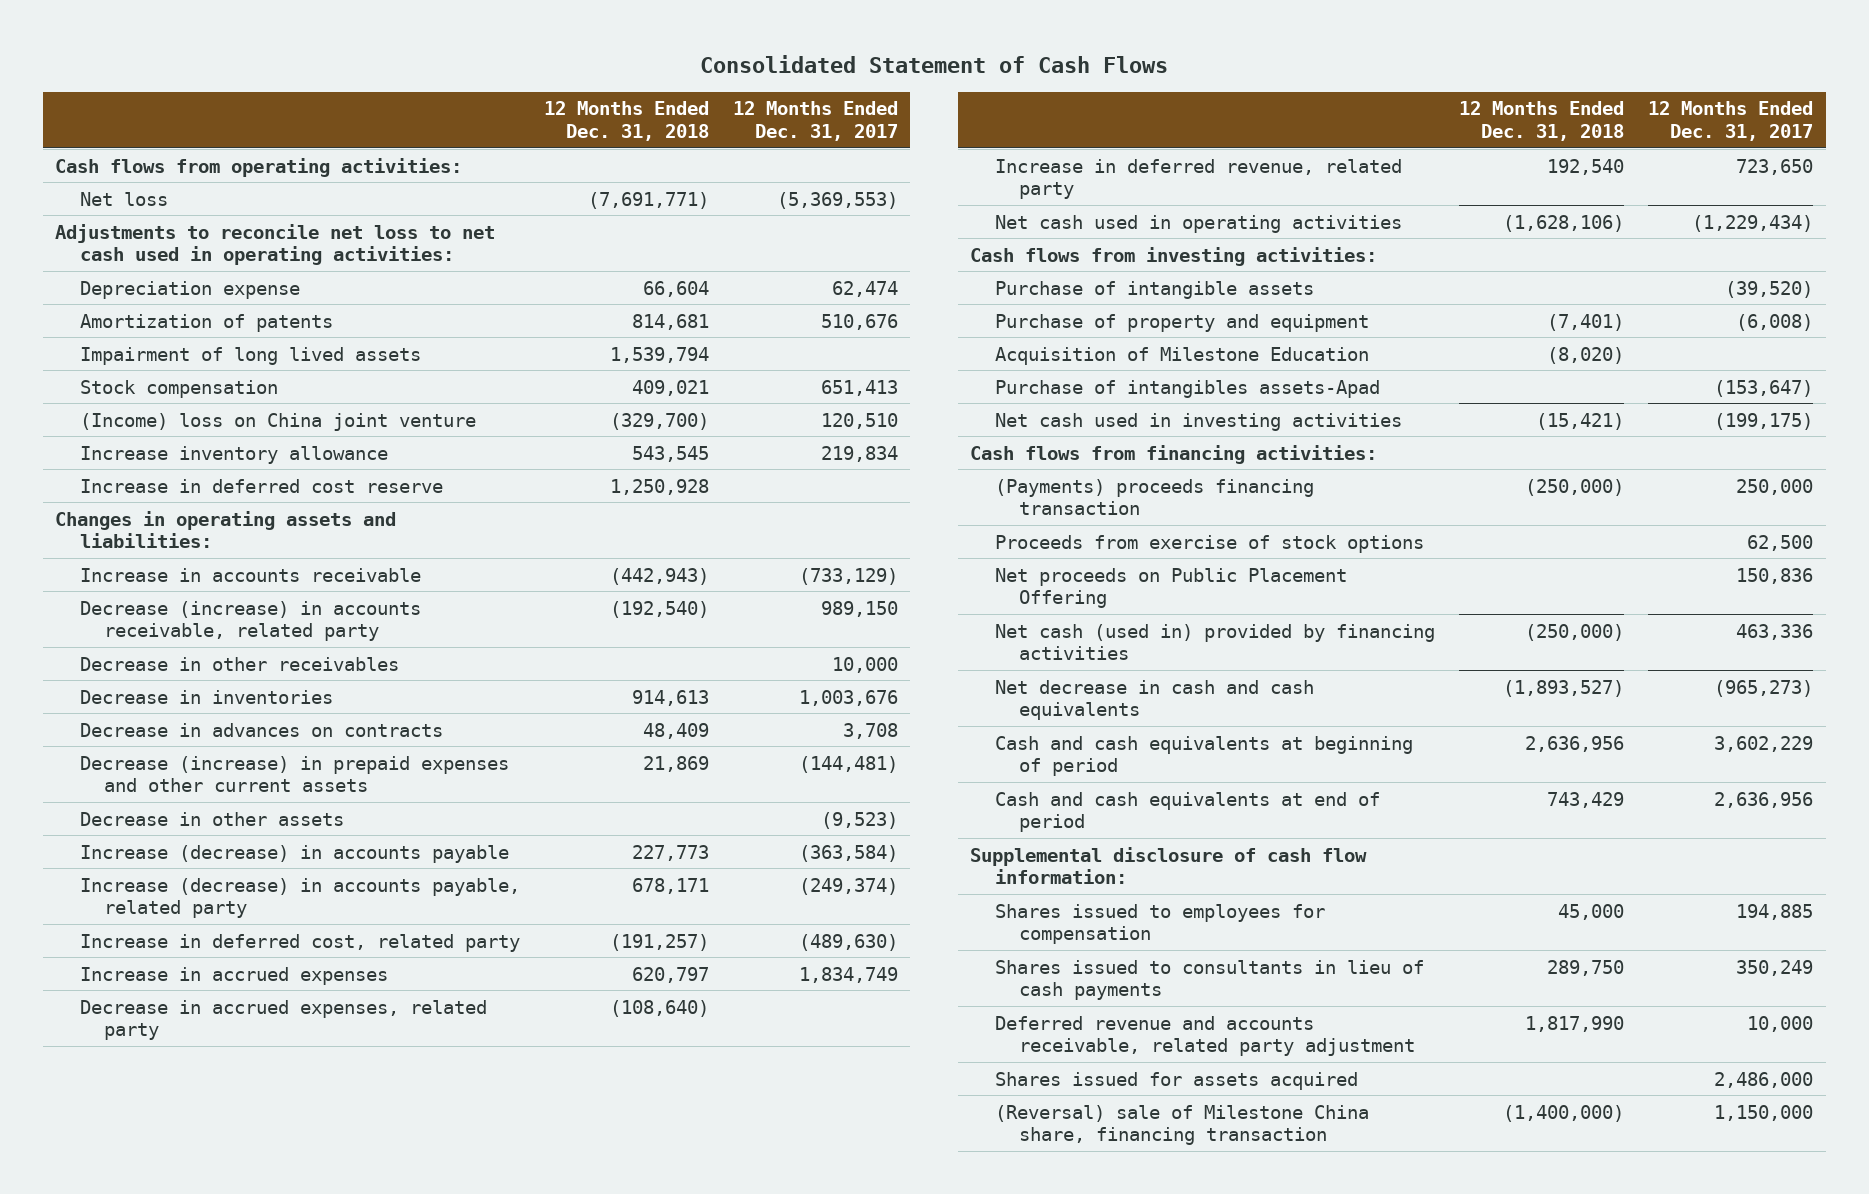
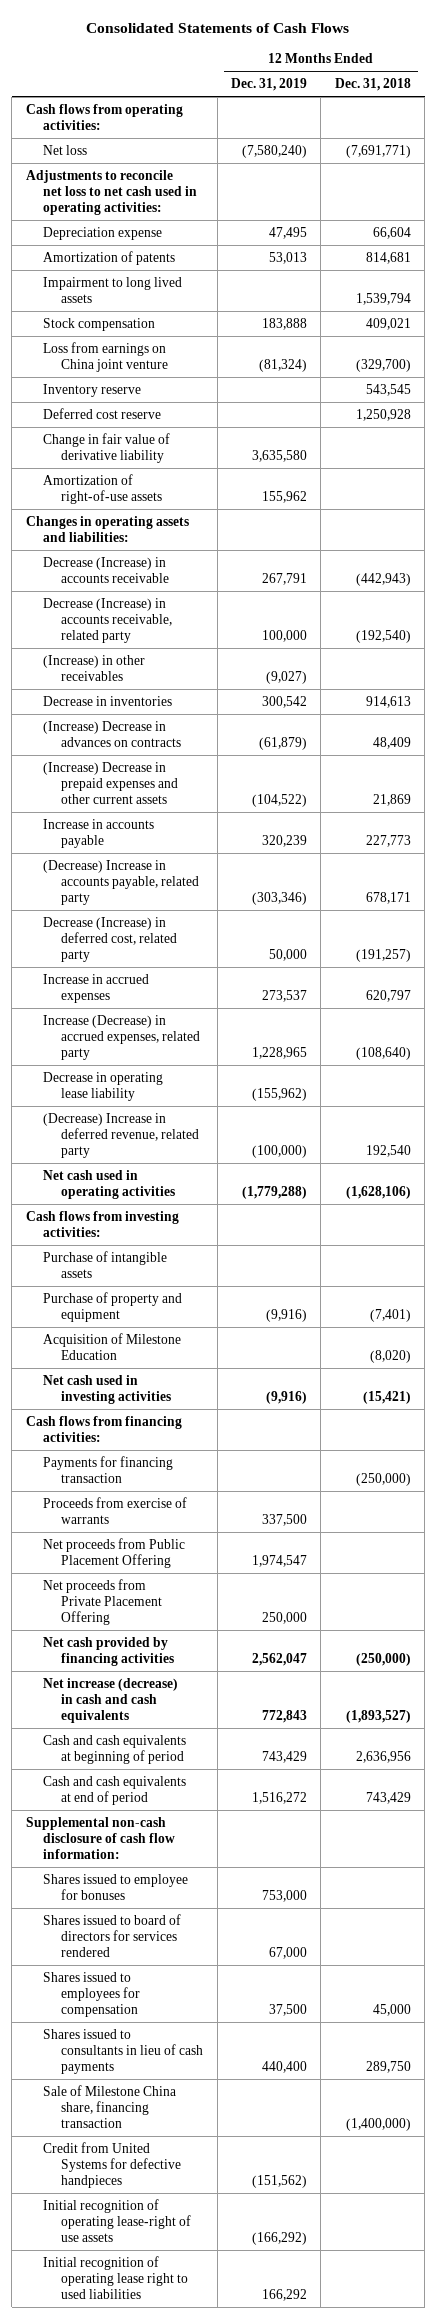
- Consolidated Statement of Cash Flows
+ Consolidated Statements of Cash Flows
- | 12 Months Ended Dec. 31, 2018 | 12 Months Ended Dec. 31, 2017
+ | 12 Months Ended Dec. 31, 2019 | 12 Months Ended Dec. 31, 2018
- Impairment of long lived assets | 1,539,794 |
+ Impairment to long lived assets | | 1,539,794
- (Income) loss on China joint venture | (329,700) | 120,510
- Increase inventory allowance | 543,545 | 219,834
- Increase in deferred cost reserve | 1,250,928 |
+ Loss from earnings on China joint venture | (81,324) | (329,700)
+ Inventory reserve | | 543,545
+ Deferred cost reserve | | 1,250,928
+ Change in fair value of derivative liability | 3,635,580 |
+ Amortization of right-of-use assets | 155,962 |
- Increase in accounts receivable | (442,943) | (733,129)
- Decrease (increase) in accounts receivable, related party | (192,540) | 989,150
- Decrease in other receivables | | 10,000
+ Decrease (Increase) in accounts receivable | 267,791 | (442,943)
+ Decrease (Increase) in accounts receivable, related party | 100,000 | (192,540)
+ (Increase) in other receivables | (9,027) |
- Decrease in advances on contracts | 48,409 | 3,708
- Decrease (increase) in prepaid expenses and other current assets | 21,869 | (144,481)
- Decrease in other assets | | (9,523)
- Increase (decrease) in accounts payable | 227,773 | (363,584)
- Increase (decrease) in accounts payable, related party | 678,171 | (249,374)
- Increase in deferred cost, related party | (191,257) | (489,630)
+ (Increase) Decrease in advances on contracts | (61,879) | 48,409
+ (Increase) Decrease in prepaid expenses and other current assets | (104,522) | 21,869
+ Increase in accounts payable | 320,239 | 227,773
+ (Decrease) Increase in accounts payable, related party | (303,346) | 678,171
+ Decrease (Increase) in deferred cost, related party | 50,000 | (191,257)
- Decrease in accrued expenses, related party | (108,640) |
- Increase in deferred revenue, related party | 192,540 | 723,650
+ Increase (Decrease) in accrued expenses, related party | 1,228,965 | (108,640)
+ Decrease in operating lease liability | (155,962) |
+ (Decrease) Increase in deferred revenue, related party | (100,000) | 192,540
- Purchase of intangibles assets-Apad | | (153,647)
- (Payments) proceeds financing transaction | (250,000) | 250,000
- Proceeds from exercise of stock options | | 62,500
- Net proceeds on Public Placement Offering | | 150,836
- Net cash (used in) provided by financing activities | (250,000) | 463,336
- Net decrease in cash and cash equivalents | (1,893,527) | (965,273)
+ Payments for financing transaction | | (250,000)
+ Proceeds from exercise of warrants | 337,500 |
+ Net proceeds from Public Placement Offering | 1,974,547 |
+ Net proceeds from Private Placement Offering | 250,000 |
+ Net cash provided by financing activities | 2,562,047 | (250,000)
+ Net increase (decrease) in cash and cash equivalents | 772,843 | (1,893,527)
- Supplemental disclosure of cash flow information:
+ Supplemental non-cash disclosure of cash flow information:
+ Shares issued to employee for bonuses | 753,000 |
+ Shares issued to board of directors for services rendered | 67,000 |
- Deferred revenue and accounts receivable, related party adjustment | 1,817,990 | 10,000
- Shares issued for assets acquired | | 2,486,000
- (Reversal) sale of Milestone China share, financing transaction | (1,400,000) | 1,150,000
+ Sale of Milestone China share, financing transaction | | (1,400,000)
+ Credit from United Systems for defective handpieces | (151,562) |
+ Initial recognition of operating lease-right of use assets | (166,292) |
+ Initial recognition of operating lease right to used liabilities | 166,292 |

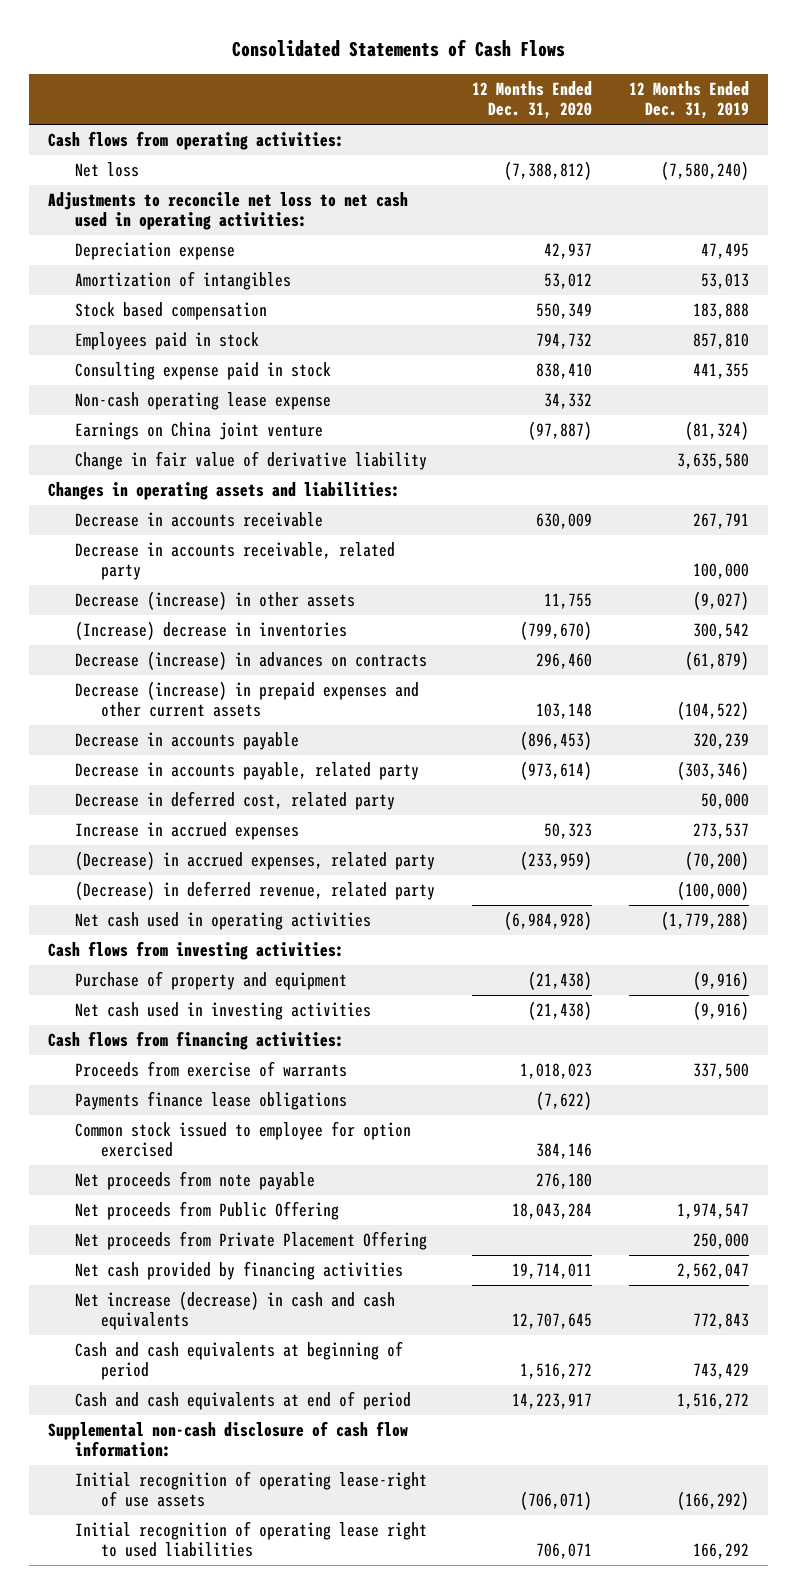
- | 12 Months Ended Dec. 31, 2019 | 12 Months Ended Dec. 31, 2018
+ | 12 Months Ended Dec. 31, 2020 | 12 Months Ended Dec. 31, 2019
- Amortization of patents | 53,013 | 814,681
- Impairment to long lived assets | | 1,539,794
- Stock compensation | 183,888 | 409,021
- Loss from earnings on China joint venture | (81,324) | (329,700)
- Inventory reserve | | 543,545
- Deferred cost reserve | | 1,250,928
+ Amortization of intangibles | 53,012 | 53,013
+ Stock based compensation | 550,349 | 183,888
+ Employees paid in stock | 794,732 | 857,810
+ Consulting expense paid in stock | 838,410 | 441,355
+ Non-cash operating lease expense | 34,332 |
+ Earnings on China joint venture | (97,887) | (81,324)
- Amortization of right-of-use assets | 155,962 |
- Decrease (Increase) in accounts receivable | 267,791 | (442,943)
- Decrease (Increase) in accounts receivable, related party | 100,000 | (192,540)
- (Increase) in other receivables | (9,027) |
- Decrease in inventories | 300,542 | 914,613
- (Increase) Decrease in advances on contracts | (61,879) | 48,409
- (Increase) Decrease in prepaid expenses and other current assets | (104,522) | 21,869
- Increase in accounts payable | 320,239 | 227,773
- (Decrease) Increase in accounts payable, related party | (303,346) | 678,171
- Decrease (Increase) in deferred cost, related party | 50,000 | (191,257)
+ Decrease in accounts receivable | 630,009 | 267,791
+ Decrease in accounts receivable, related party | | 100,000
+ Decrease (increase) in other assets | 11,755 | (9,027)
+ (Increase) decrease in inventories | (799,670) | 300,542
+ Decrease (increase) in advances on contracts | 296,460 | (61,879)
+ Decrease (increase) in prepaid expenses and other current assets | 103,148 | (104,522)
+ Decrease in accounts payable | (896,453) | 320,239
+ Decrease in accounts payable, related party | (973,614) | (303,346)
+ Decrease in deferred cost, related party | | 50,000
- Increase (Decrease) in accrued expenses, related party | 1,228,965 | (108,640)
- Decrease in operating lease liability | (155,962) |
- (Decrease) Increase in deferred revenue, related party | (100,000) | 192,540
+ (Decrease) in accrued expenses, related party | (233,959) | (70,200)
+ (Decrease) in deferred revenue, related party | | (100,000)
- Purchase of intangible assets
- Acquisition of Milestone Education | | (8,020)
- Payments for financing transaction | | (250,000)
- Net proceeds from Public Placement Offering | 1,974,547 |
+ Payments finance lease obligations | (7,622) |
+ Common stock issued to employee for option exercised | 384,146 |
+ Net proceeds from note payable | 276,180 |
+ Net proceeds from Public Offering | 18,043,284 | 1,974,547
- Shares issued to employee for bonuses | 753,000 |
- Shares issued to board of directors for services rendered | 67,000 |
- Shares issued to employees for compensation | 37,500 | 45,000
- Shares issued to consultants in lieu of cash payments | 440,400 | 289,750
- Sale of Milestone China share, financing transaction | | (1,400,000)
- Credit from United Systems for defective handpieces | (151,562) |

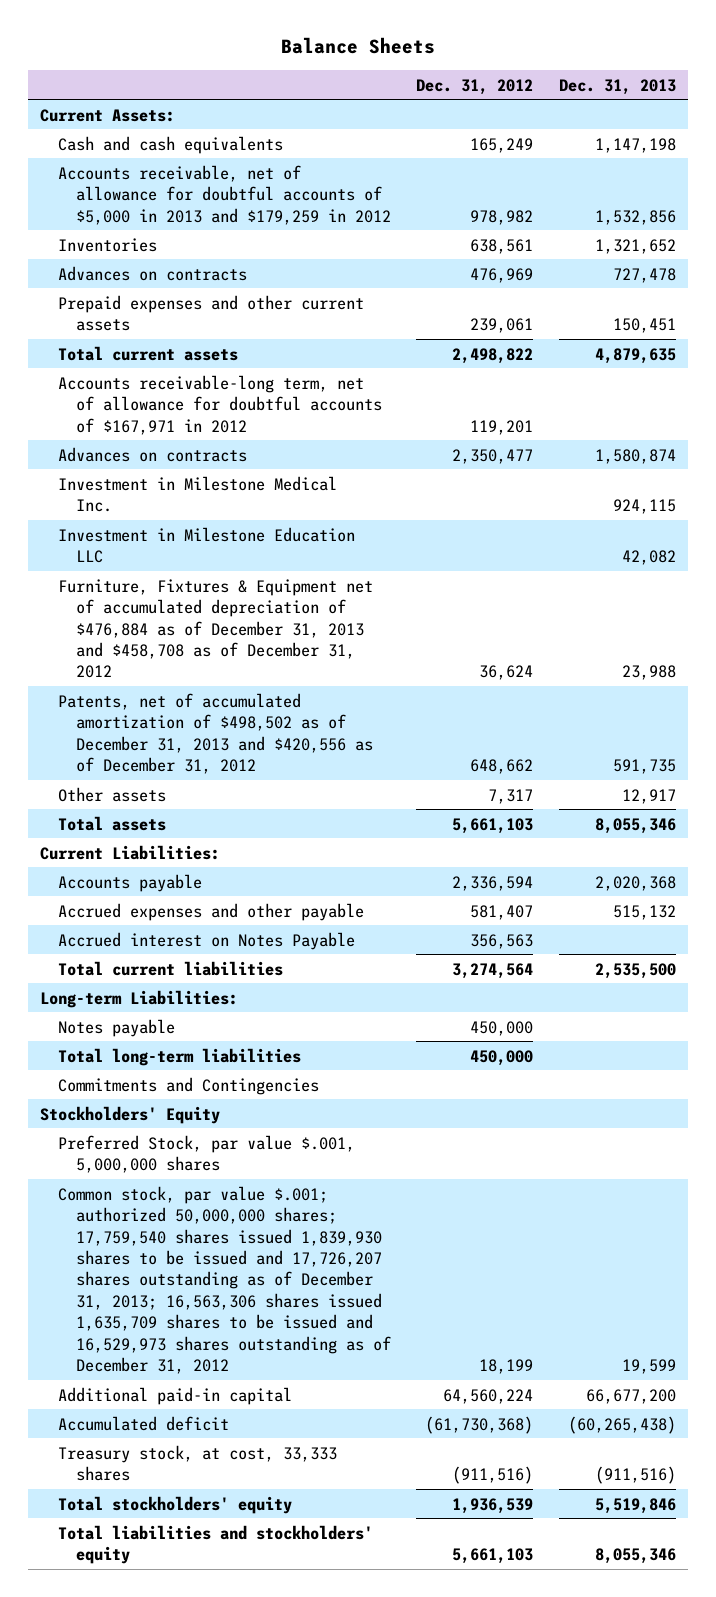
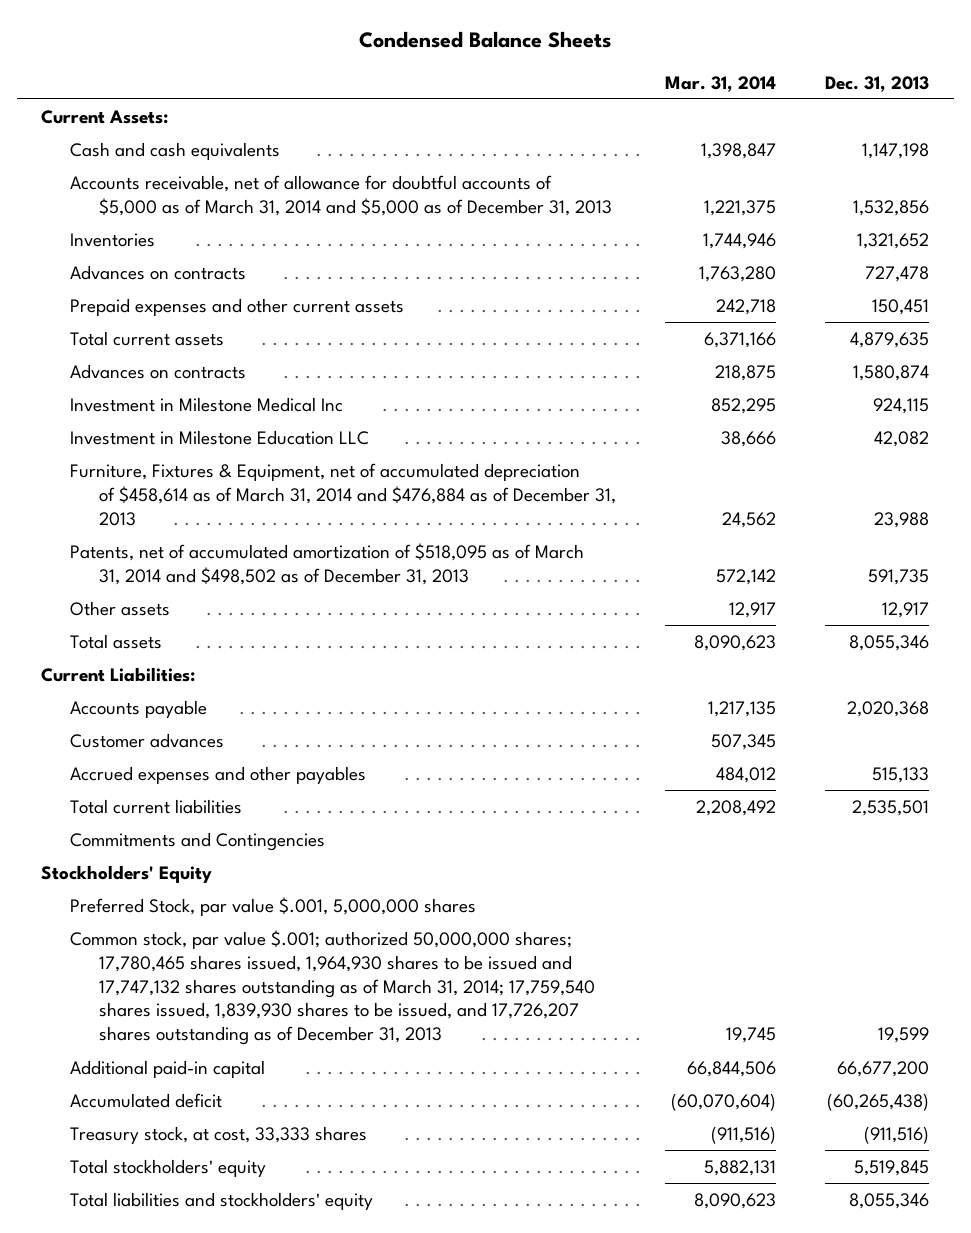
- Balance Sheets
+ Condensed Balance Sheets
- | Dec. 31, 2012 | Dec. 31, 2013
+ | Mar. 31, 2014 | Dec. 31, 2013
- Accounts receivable, net of allowance for doubtful accounts of $5,000 in 2013 and $179,259 in 2012 | 978,982 | 1,532,856
+ Accounts receivable, net of allowance for doubtful accounts of $5,000 as of March 31, 2014 and $5,000 as of December 31, 2013 | 1,221,375 | 1,532,856
- Accounts receivable-long term, net of allowance for doubtful accounts of $167,971 in 2012 | 119,201 |
- Investment in Milestone Medical Inc. | | 924,115
+ Investment in Milestone Medical Inc | 852,295 | 924,115
- Furniture, Fixtures & Equipment net of accumulated depreciation of $476,884 as of December 31, 2013 and $458,708 as of December 31, 2012 | 36,624 | 23,988
- Patents, net of accumulated amortization of $498,502 as of December 31, 2013 and $420,556 as of December 31, 2012 | 648,662 | 591,735
+ Furniture, Fixtures & Equipment, net of accumulated depreciation of $458,614 as of March 31, 2014 and $476,884 as of December 31, 2013 | 24,562 | 23,988
+ Patents, net of accumulated amortization of $518,095 as of March 31, 2014 and $498,502 as of December 31, 2013 | 572,142 | 591,735
- Accrued expenses and other payable | 581,407 | 515,132
- Accrued interest on Notes Payable | 356,563 |
- Total current liabilities | 3,274,564 | 2,535,500
- Long-term Liabilities:
- Notes payable | 450,000 |
- Total long-term liabilities | 450,000 |
+ Customer advances | 507,345 |
+ Accrued expenses and other payables | 484,012 | 515,133
+ Total current liabilities | 2,208,492 | 2,535,501
- Common stock, par value $.001; authorized 50,000,000 shares; 17,759,540 shares issued 1,839,930 shares to be issued and 17,726,207 shares outstanding as of December 31, 2013; 16,563,306 shares issued 1,635,709 shares to be issued and 16,529,973 shares outstanding as of December 31, 2012 | 18,199 | 19,599
+ Common stock, par value $.001; authorized 50,000,000 shares; 17,780,465 shares issued, 1,964,930 shares to be issued and 17,747,132 shares outstanding as of March 31, 2014; 17,759,540 shares issued, 1,839,930 shares to be issued, and 17,726,207 shares outstanding as of December 31, 2013 | 19,745 | 19,599
- Total stockholders' equity | 1,936,539 | 5,519,846
+ Total stockholders' equity | 5,882,131 | 5,519,845

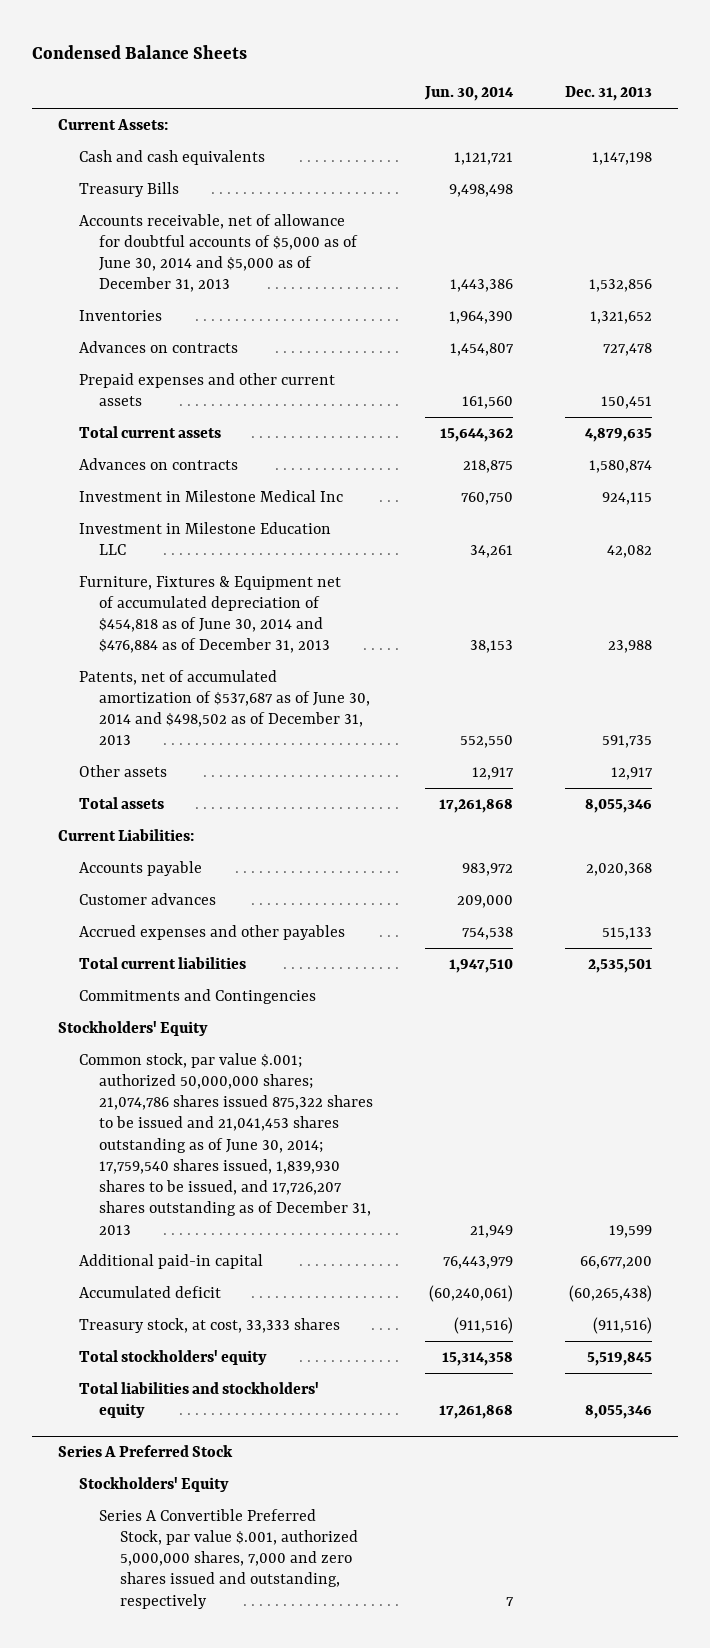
- | Mar. 31, 2014 | Dec. 31, 2013
+ | Jun. 30, 2014 | Dec. 31, 2013
- Accounts receivable, net of allowance for doubtful accounts of $5,000 as of March 31, 2014 and $5,000 as of December 31, 2013 | 1,221,375 | 1,532,856
+ Treasury Bills | 9,498,498 |
+ Accounts receivable, net of allowance for doubtful accounts of $5,000 as of June 30, 2014 and $5,000 as of December 31, 2013 | 1,443,386 | 1,532,856
- Furniture, Fixtures & Equipment, net of accumulated depreciation of $458,614 as of March 31, 2014 and $476,884 as of December 31, 2013 | 24,562 | 23,988
- Patents, net of accumulated amortization of $518,095 as of March 31, 2014 and $498,502 as of December 31, 2013 | 572,142 | 591,735
+ Furniture, Fixtures & Equipment net of accumulated depreciation of $454,818 as of June 30, 2014 and $476,884 as of December 31, 2013 | 38,153 | 23,988
+ Patents, net of accumulated amortization of $537,687 as of June 30, 2014 and $498,502 as of December 31, 2013 | 552,550 | 591,735
- Preferred Stock, par value $.001, 5,000,000 shares
- Common stock, par value $.001; authorized 50,000,000 shares; 17,780,465 shares issued, 1,964,930 shares to be issued and 17,747,132 shares outstanding as of March 31, 2014; 17,759,540 shares issued, 1,839,930 shares to be issued, and 17,726,207 shares outstanding as of December 31, 2013 | 19,745 | 19,599
+ Common stock, par value $.001; authorized 50,000,000 shares; 21,074,786 shares issued 875,322 shares to be issued and 21,041,453 shares outstanding as of June 30, 2014; 17,759,540 shares issued, 1,839,930 shares to be issued, and 17,726,207 shares outstanding as of December 31, 2013 | 21,949 | 19,599
+ Series A Preferred Stock
+ Stockholders' Equity
+ Series A Convertible Preferred Stock, par value $.001, authorized 5,000,000 shares, 7,000 and zero shares issued and outstanding, respectively | 7 |

